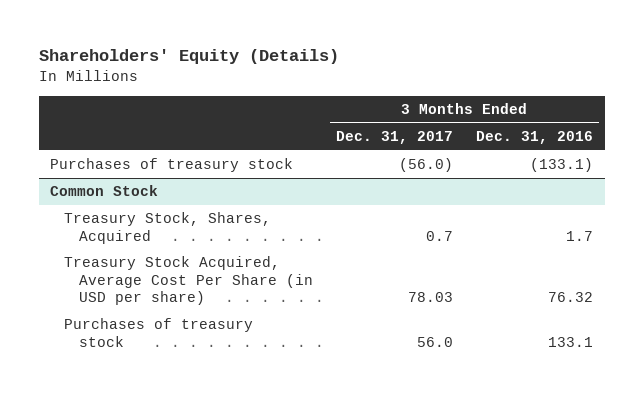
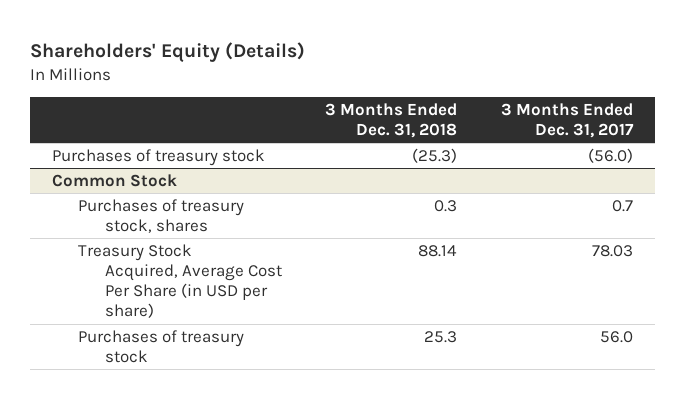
- | 3 Months Ended Dec. 31, 2017 | 3 Months Ended Dec. 31, 2016
+ | 3 Months Ended Dec. 31, 2018 | 3 Months Ended Dec. 31, 2017
@ Common Stock
- Treasury Stock, Shares, Acquired | 0.7 | 1.7
+ Purchases of treasury stock, shares | 0.3 | 0.7

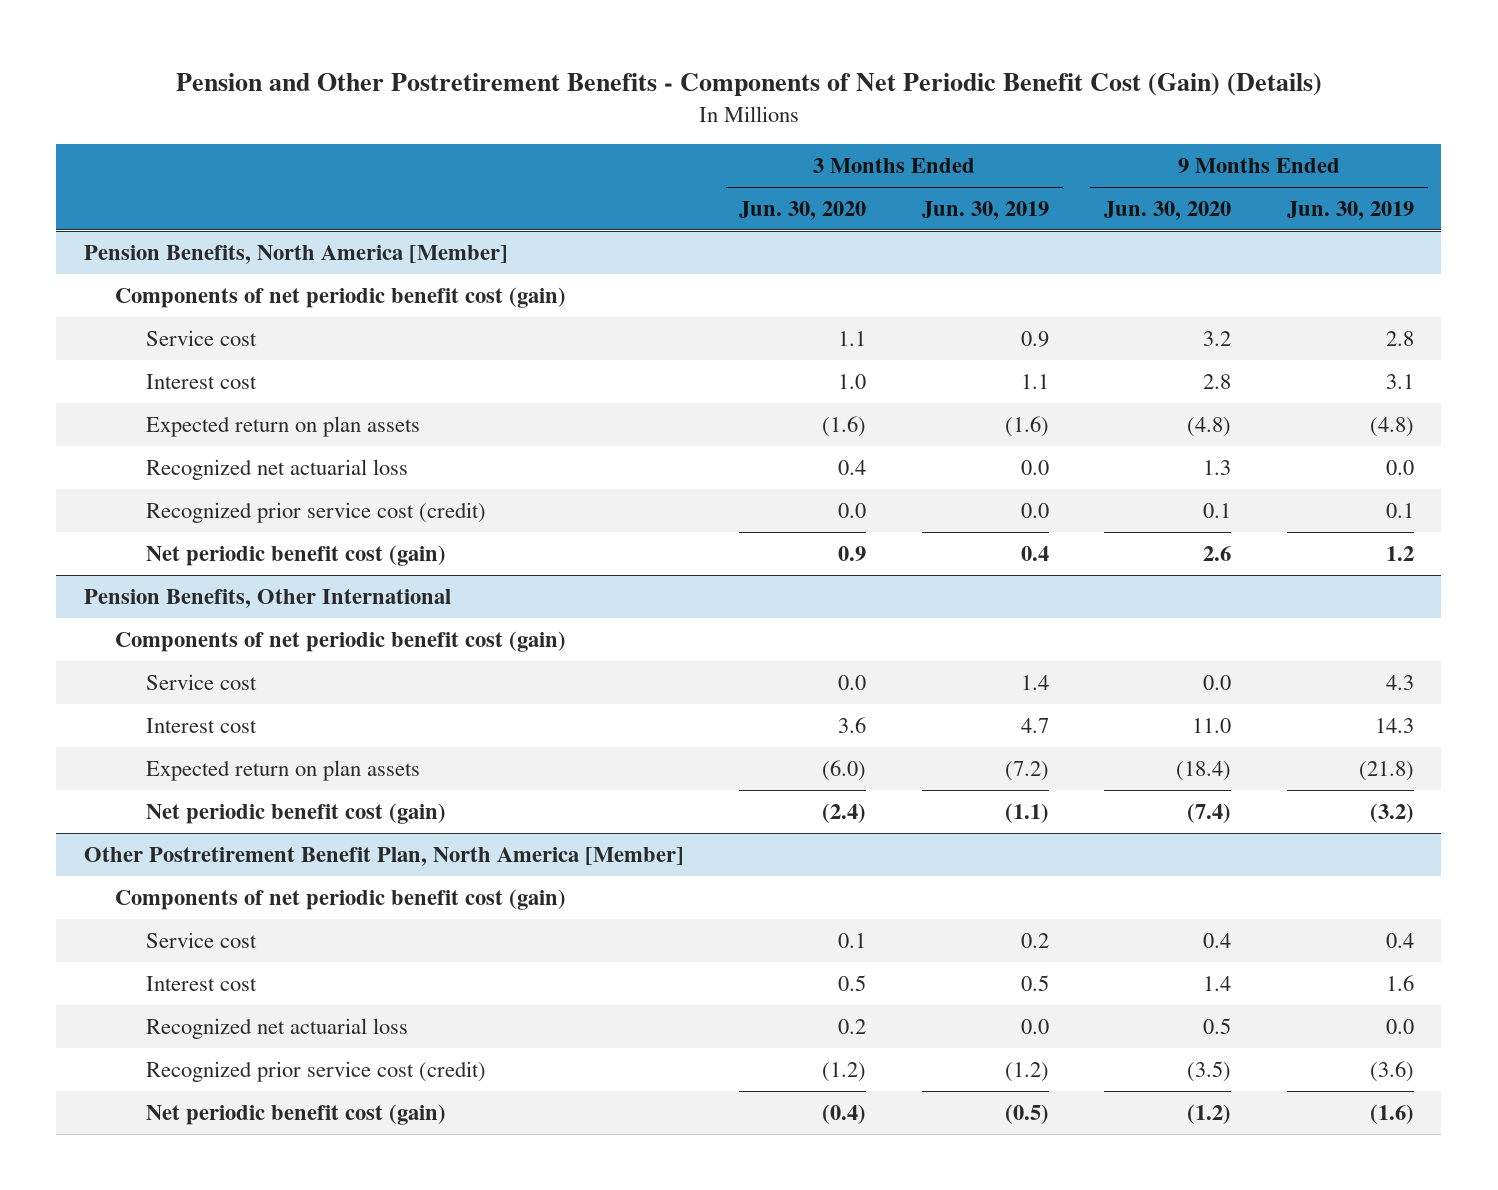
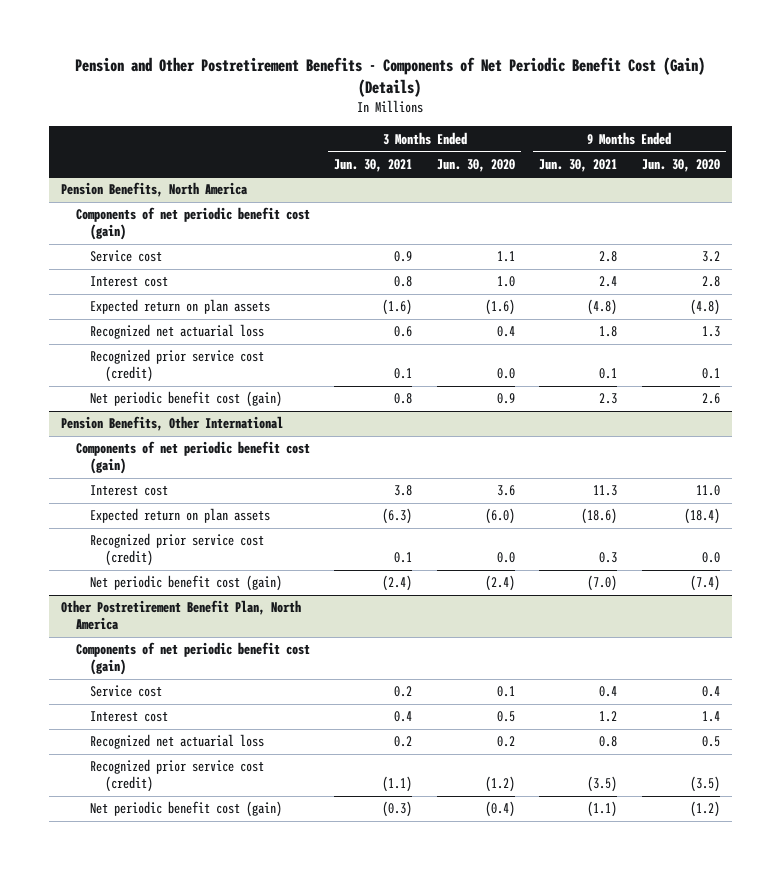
- | 3 Months Ended Jun. 30, 2020 | 3 Months Ended Jun. 30, 2019 | 9 Months Ended Jun. 30, 2020 | 9 Months Ended Jun. 30, 2019
+ | 3 Months Ended Jun. 30, 2021 | 3 Months Ended Jun. 30, 2020 | 9 Months Ended Jun. 30, 2021 | 9 Months Ended Jun. 30, 2020
- Pension Benefits, North America [Member]
+ Pension Benefits, North America
@ Pension Benefits, Other International
- Service cost | 0.0 | 1.4 | 0.0 | 4.3
+ Recognized prior service cost (credit) | 0.1 | 0.0 | 0.3 | 0.0
- Other Postretirement Benefit Plan, North America [Member]
+ Other Postretirement Benefit Plan, North America

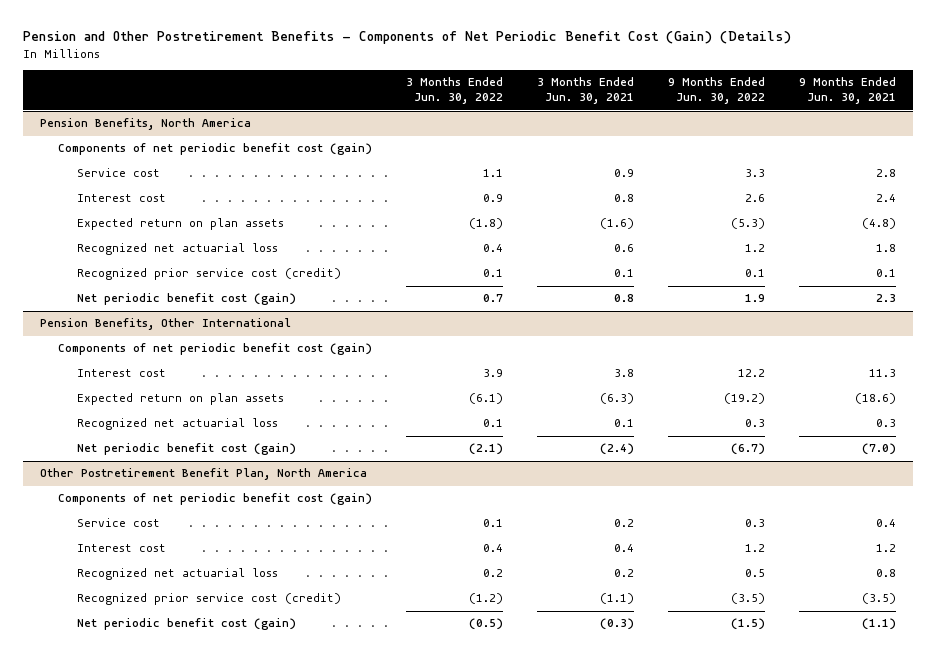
- | 3 Months Ended Jun. 30, 2021 | 3 Months Ended Jun. 30, 2020 | 9 Months Ended Jun. 30, 2021 | 9 Months Ended Jun. 30, 2020
+ | 3 Months Ended Jun. 30, 2022 | 3 Months Ended Jun. 30, 2021 | 9 Months Ended Jun. 30, 2022 | 9 Months Ended Jun. 30, 2021
@ Pension Benefits, Other International
- Recognized prior service cost (credit) | 0.1 | 0.0 | 0.3 | 0.0
+ Recognized net actuarial loss | 0.1 | 0.1 | 0.3 | 0.3

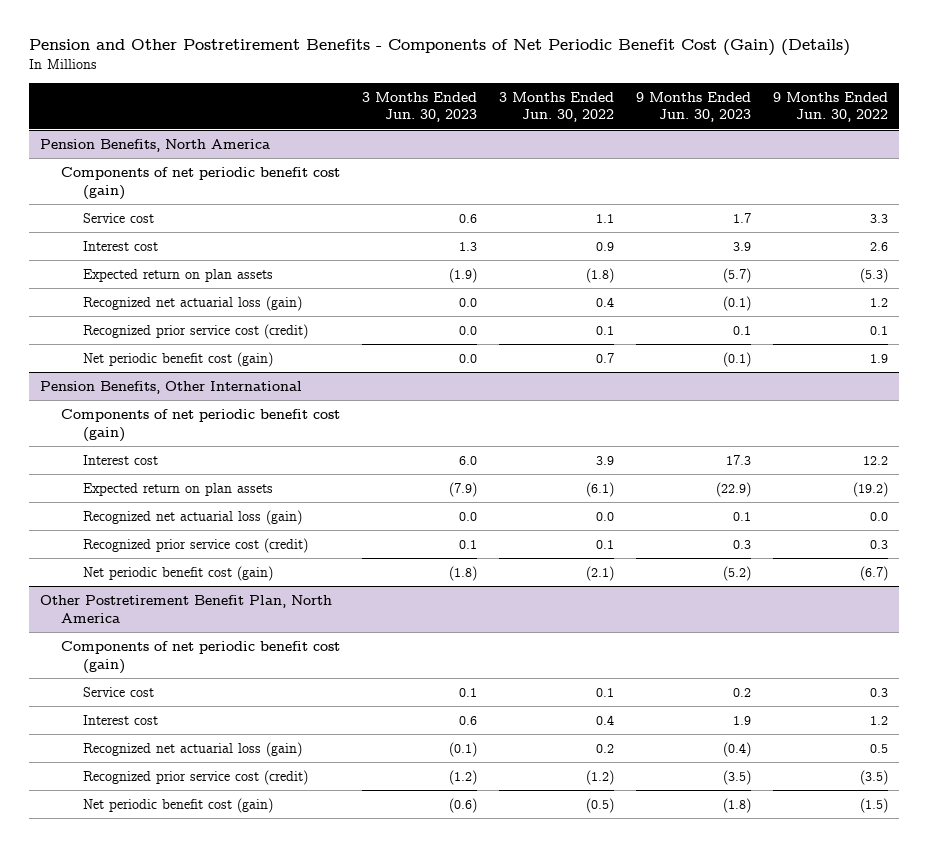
- | 3 Months Ended Jun. 30, 2022 | 3 Months Ended Jun. 30, 2021 | 9 Months Ended Jun. 30, 2022 | 9 Months Ended Jun. 30, 2021
+ | 3 Months Ended Jun. 30, 2023 | 3 Months Ended Jun. 30, 2022 | 9 Months Ended Jun. 30, 2023 | 9 Months Ended Jun. 30, 2022
@ Pension Benefits, North America
- Recognized net actuarial loss | 0.4 | 0.6 | 1.2 | 1.8
+ Recognized net actuarial loss (gain) | 0.0 | 0.4 | (0.1) | 1.2
@ Pension Benefits, Other International
- Recognized net actuarial loss | 0.1 | 0.1 | 0.3 | 0.3
+ Recognized net actuarial loss (gain) | 0.0 | 0.0 | 0.1 | 0.0
+ Recognized prior service cost (credit) | 0.1 | 0.1 | 0.3 | 0.3
@ Other Postretirement Benefit Plan, North America
- Recognized net actuarial loss | 0.2 | 0.2 | 0.5 | 0.8
+ Recognized net actuarial loss (gain) | (0.1) | 0.2 | (0.4) | 0.5

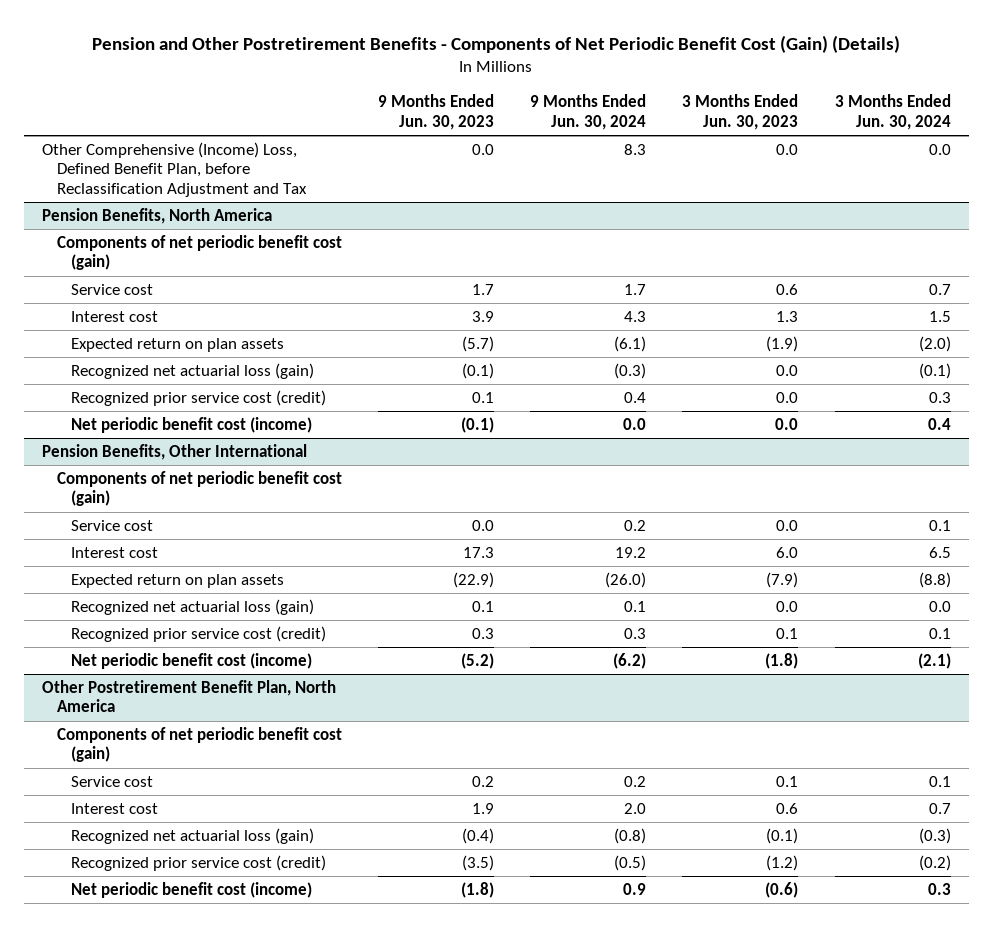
- | 3 Months Ended Jun. 30, 2023 | 3 Months Ended Jun. 30, 2022 | 9 Months Ended Jun. 30, 2023 | 9 Months Ended Jun. 30, 2022
+ | 9 Months Ended Jun. 30, 2023 | 9 Months Ended Jun. 30, 2024 | 3 Months Ended Jun. 30, 2023 | 3 Months Ended Jun. 30, 2024
+ Other Comprehensive (Income) Loss, Defined Benefit Plan, before Reclassification Adjustment and Tax | 0.0 | 8.3 | 0.0 | 0.0
@ Pension Benefits, North America
- Net periodic benefit cost (gain) | 0.0 | 0.7 | (0.1) | 1.9
+ Net periodic benefit cost (income) | (0.1) | 0.0 | 0.0 | 0.4
@ Pension Benefits, Other International
+ Service cost | 0.0 | 0.2 | 0.0 | 0.1
- Net periodic benefit cost (gain) | (1.8) | (2.1) | (5.2) | (6.7)
+ Net periodic benefit cost (income) | (5.2) | (6.2) | (1.8) | (2.1)
@ Other Postretirement Benefit Plan, North America
- Net periodic benefit cost (gain) | (0.6) | (0.5) | (1.8) | (1.5)
+ Net periodic benefit cost (income) | (1.8) | 0.9 | (0.6) | 0.3

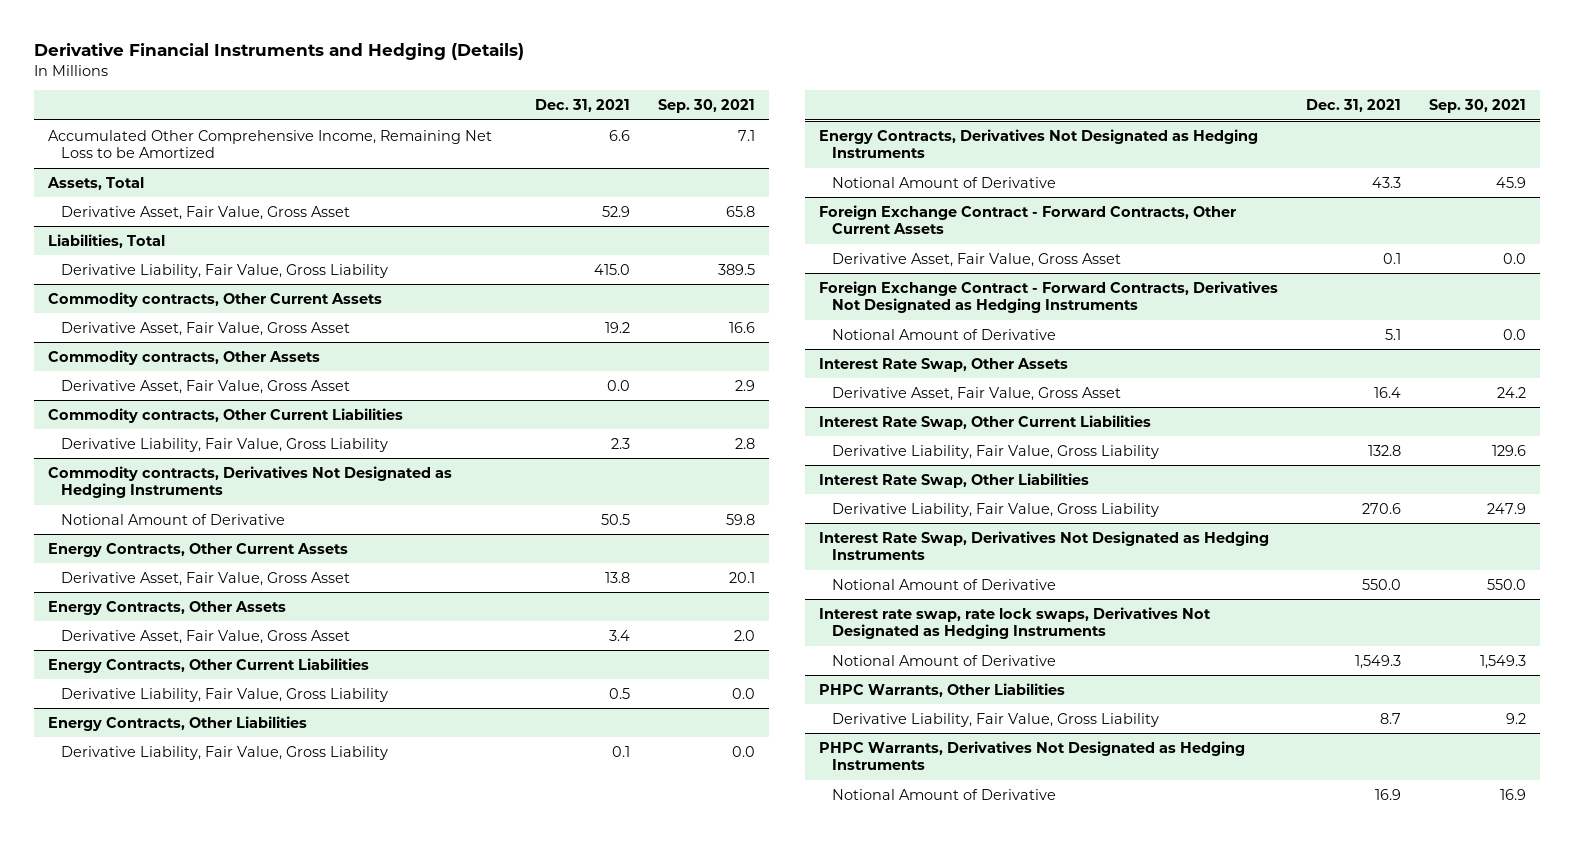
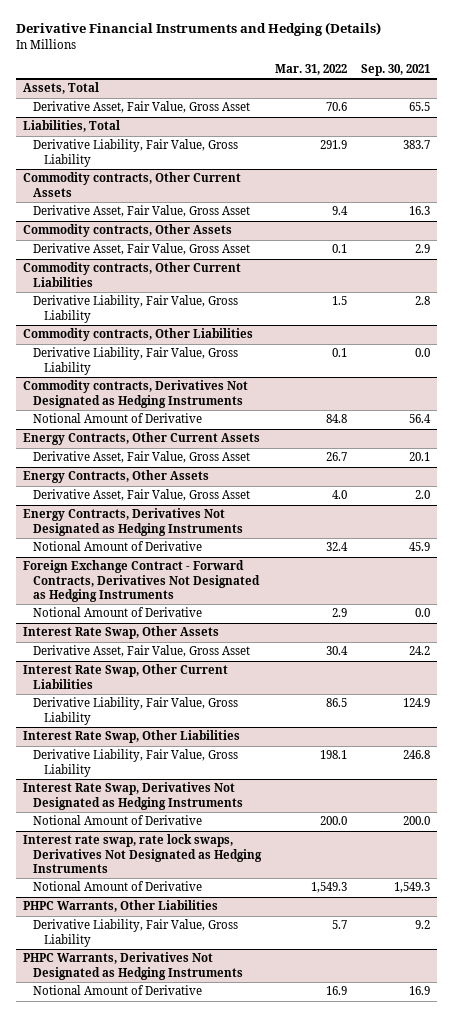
- | Dec. 31, 2021 | Sep. 30, 2021
+ | Mar. 31, 2022 | Sep. 30, 2021
- Accumulated Other Comprehensive Income, Remaining Net Loss to be Amortized | 6.6 | 7.1
@ Assets, Total
- Derivative Asset, Fair Value, Gross Asset | 52.9 | 65.8
+ Derivative Asset, Fair Value, Gross Asset | 70.6 | 65.5
@ Liabilities, Total
- Derivative Liability, Fair Value, Gross Liability | 415.0 | 389.5
+ Derivative Liability, Fair Value, Gross Liability | 291.9 | 383.7
@ Commodity contracts, Other Current Assets
- Derivative Asset, Fair Value, Gross Asset | 19.2 | 16.6
+ Derivative Asset, Fair Value, Gross Asset | 9.4 | 16.3
+ Commodity contracts, Other Liabilities
+ Derivative Liability, Fair Value, Gross Liability | 0.1 | 0.0
@ Commodity contracts, Derivatives Not Designated as Hedging Instruments
- Notional Amount of Derivative | 50.5 | 59.8
+ Notional Amount of Derivative | 84.8 | 56.4
- Energy Contracts, Other Current Liabilities
- Derivative Liability, Fair Value, Gross Liability | 0.5 | 0.0
- Energy Contracts, Other Liabilities
- Derivative Liability, Fair Value, Gross Liability | 0.1 | 0.0
- Foreign Exchange Contract - Forward Contracts, Other Current Assets
- Derivative Asset, Fair Value, Gross Asset | 0.1 | 0.0
@ Interest Rate Swap, Other Current Liabilities
- Derivative Liability, Fair Value, Gross Liability | 132.8 | 129.6
+ Derivative Liability, Fair Value, Gross Liability | 86.5 | 124.9
@ Interest Rate Swap, Other Liabilities
- Derivative Liability, Fair Value, Gross Liability | 270.6 | 247.9
+ Derivative Liability, Fair Value, Gross Liability | 198.1 | 246.8
@ Interest Rate Swap, Derivatives Not Designated as Hedging Instruments
- Notional Amount of Derivative | 550.0 | 550.0
+ Notional Amount of Derivative | 200.0 | 200.0

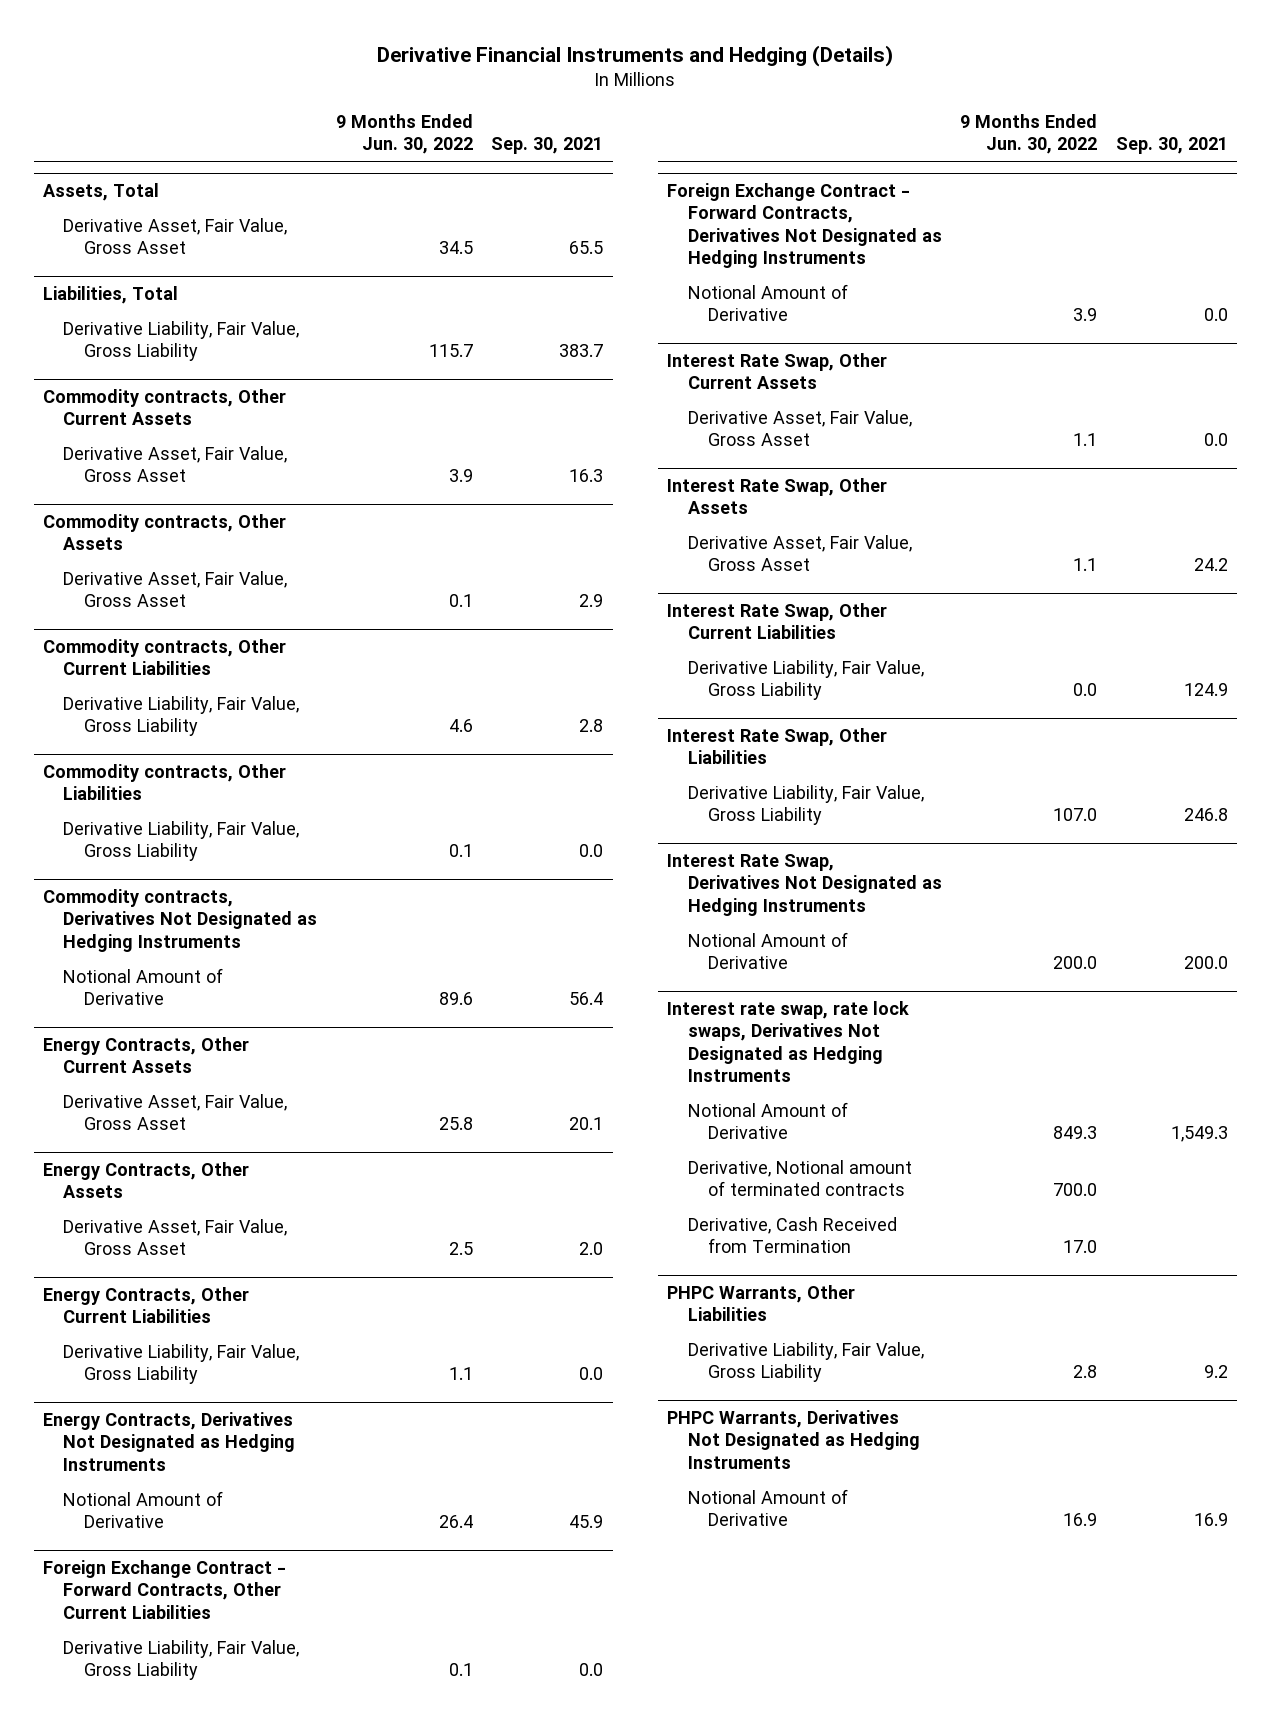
- | Mar. 31, 2022 | Sep. 30, 2021
+ | 9 Months Ended Jun. 30, 2022 | Sep. 30, 2021
+ Energy Contracts, Other Current Liabilities
+ Derivative Liability, Fair Value, Gross Liability | 1.1 | 0.0
+ Foreign Exchange Contract - Forward Contracts, Other Current Liabilities
+ Derivative Liability, Fair Value, Gross Liability | 0.1 | 0.0
+ Interest Rate Swap, Other Current Assets
+ Derivative Asset, Fair Value, Gross Asset | 1.1 | 0.0
@ Interest rate swap, rate lock swaps, Derivatives Not Designated as Hedging Instruments
+ Derivative, Notional amount of terminated contracts | 700.0 |
+ Derivative, Cash Received from Termination | 17.0 |

